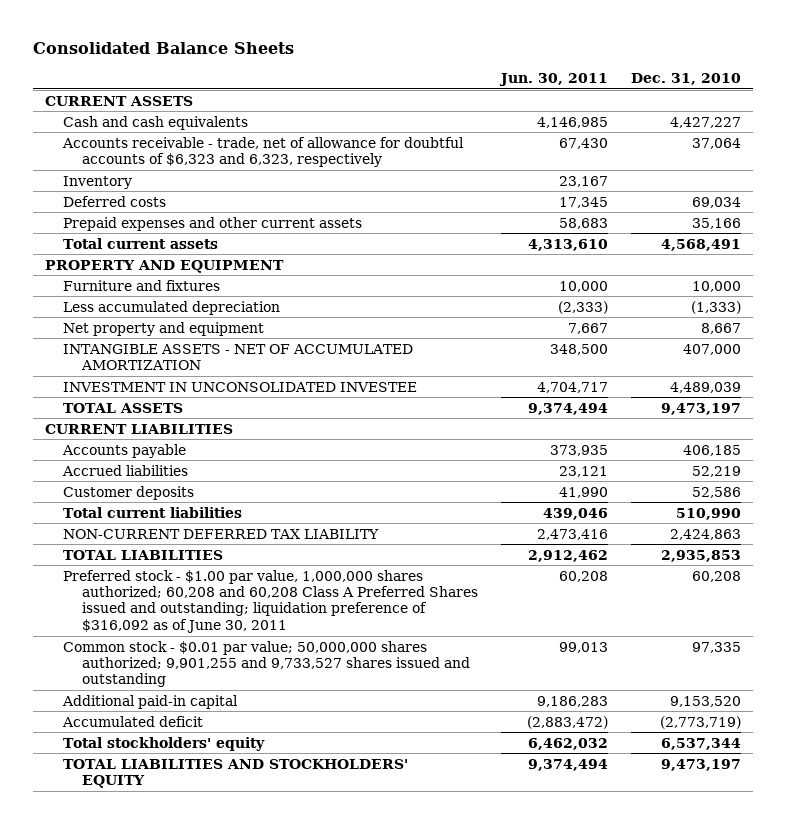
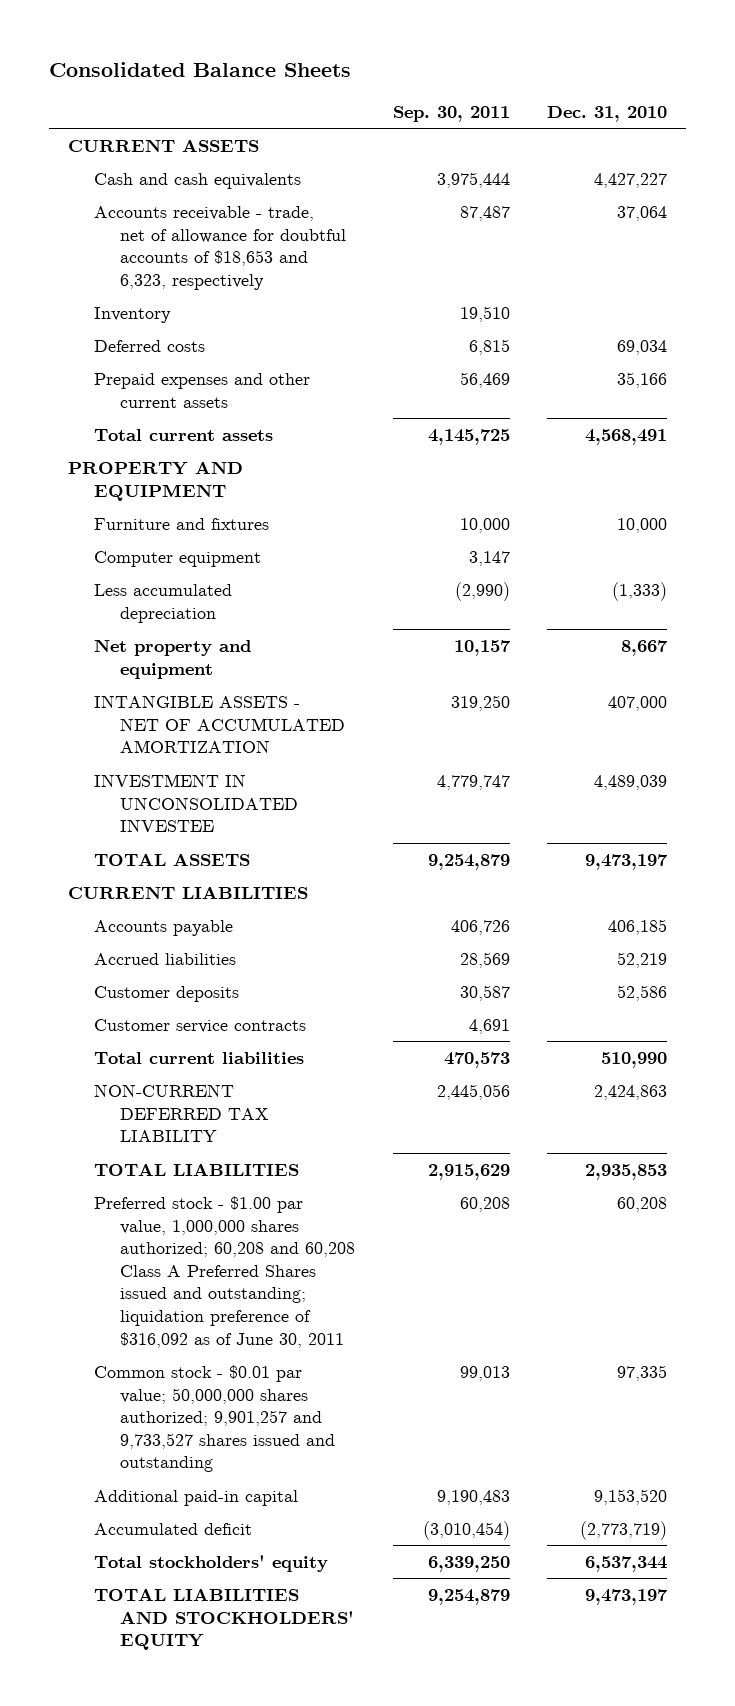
- | Jun. 30, 2011 | Dec. 31, 2010
+ | Sep. 30, 2011 | Dec. 31, 2010
- Accounts receivable - trade, net of allowance for doubtful accounts of $6,323 and 6,323, respectively | 67,430 | 37,064
+ Accounts receivable - trade, net of allowance for doubtful accounts of $18,653 and 6,323, respectively | 87,487 | 37,064
+ Computer equipment | 3,147 |
+ Customer service contracts | 4,691 |
- Common stock - $0.01 par value; 50,000,000 shares authorized; 9,901,255 and 9,733,527 shares issued and outstanding | 99,013 | 97,335
+ Common stock - $0.01 par value; 50,000,000 shares authorized; 9,901,257 and 9,733,527 shares issued and outstanding | 99,013 | 97,335

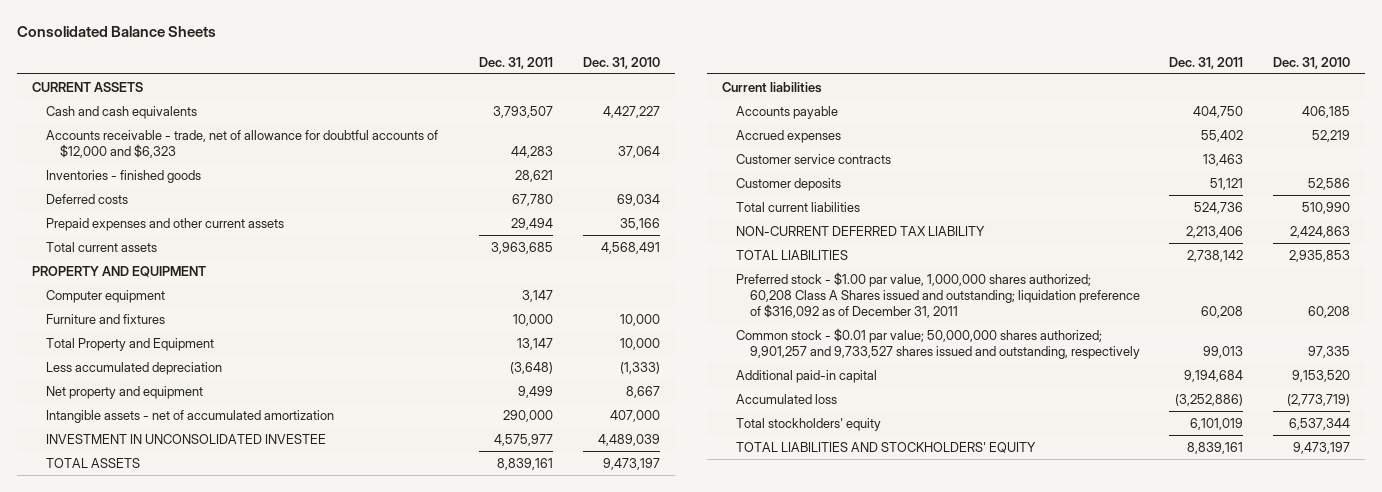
- | Sep. 30, 2011 | Dec. 31, 2010
+ | Dec. 31, 2011 | Dec. 31, 2010
- Accounts receivable - trade, net of allowance for doubtful accounts of $18,653 and 6,323, respectively | 87,487 | 37,064
- Inventory | 19,510 |
+ Accounts receivable - trade, net of allowance for doubtful accounts of $12,000 and $6,323 | 44,283 | 37,064
+ Inventories - finished goods | 28,621 |
moved down: Furniture and fixtures | 10,000 | 10,000
+ Total Property and Equipment | 13,147 | 10,000
- INTANGIBLE ASSETS - NET OF ACCUMULATED AMORTIZATION | 319,250 | 407,000
+ Intangible assets - net of accumulated amortization | 290,000 | 407,000
- CURRENT LIABILITIES
+ Current liabilities
- Accrued liabilities | 28,569 | 52,219
+ Accrued expenses | 55,402 | 52,219
moved down: Customer deposits | 51,121 | 52,586
- Preferred stock - $1.00 par value, 1,000,000 shares authorized; 60,208 and 60,208 Class A Preferred Shares issued and outstanding; liquidation preference of $316,092 as of June 30, 2011 | 60,208 | 60,208
- Common stock - $0.01 par value; 50,000,000 shares authorized; 9,901,257 and 9,733,527 shares issued and outstanding | 99,013 | 97,335
+ Preferred stock - $1.00 par value, 1,000,000 shares authorized; 60,208 Class A Shares issued and outstanding; liquidation preference of $316,092 as of December 31, 2011 | 60,208 | 60,208
+ Common stock - $0.01 par value; 50,000,000 shares authorized; 9,901,257 and 9,733,527 shares issued and outstanding, respectively | 99,013 | 97,335
- Accumulated deficit | (3,010,454) | (2,773,719)
+ Accumulated loss | (3,252,886) | (2,773,719)

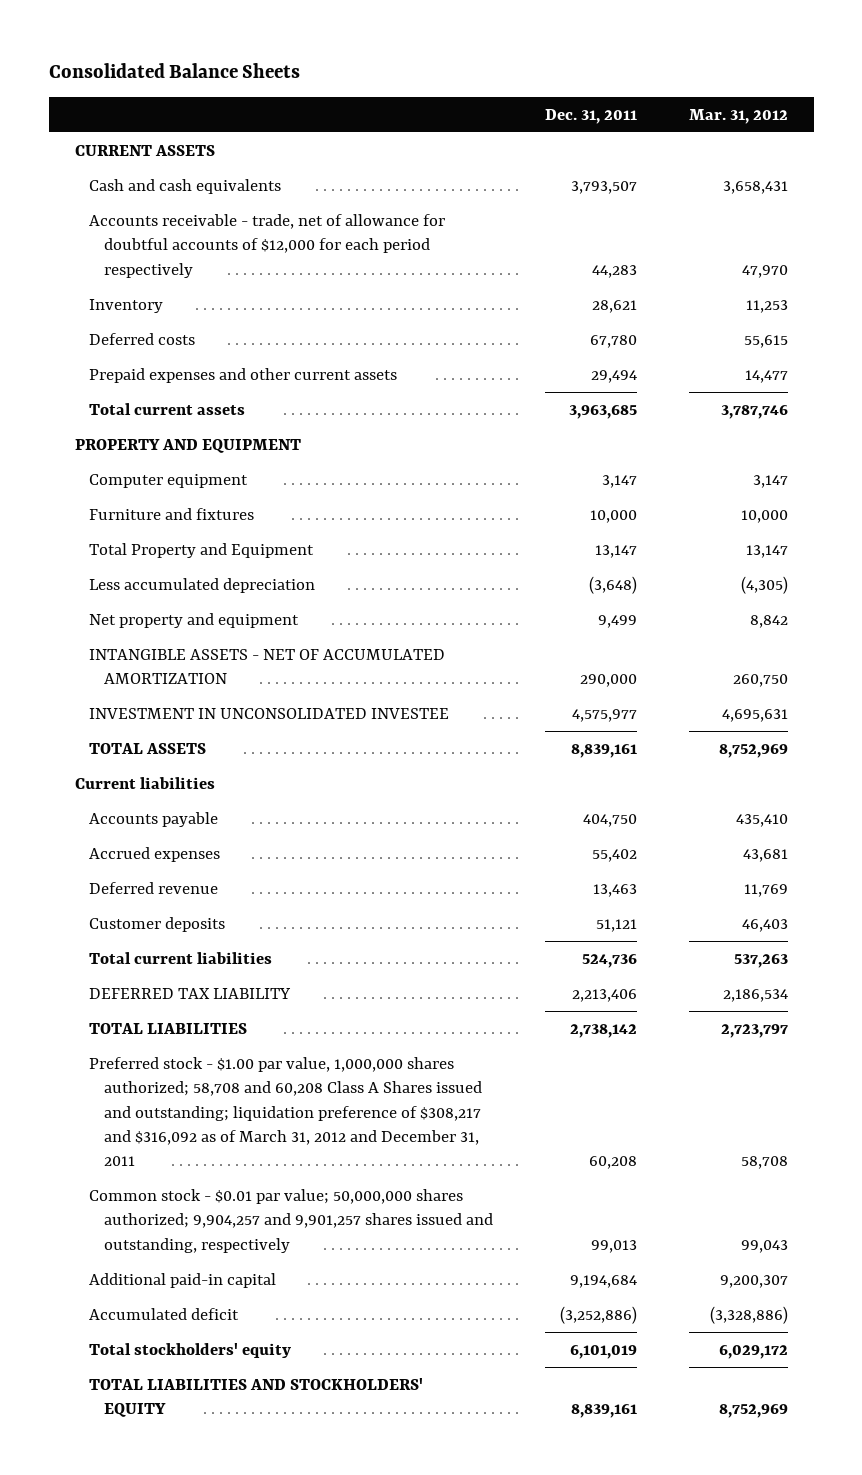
- | Dec. 31, 2011 | Dec. 31, 2010
+ | Dec. 31, 2011 | Mar. 31, 2012
- Accounts receivable - trade, net of allowance for doubtful accounts of $12,000 and $6,323 | 44,283 | 37,064
- Inventories - finished goods | 28,621 |
+ Accounts receivable - trade, net of allowance for doubtful accounts of $12,000 for each period respectively | 44,283 | 47,970
+ Inventory | 28,621 | 11,253
- Intangible assets - net of accumulated amortization | 290,000 | 407,000
+ INTANGIBLE ASSETS - NET OF ACCUMULATED AMORTIZATION | 290,000 | 260,750
- Customer service contracts | 13,463 |
+ Deferred revenue | 13,463 | 11,769
- NON-CURRENT DEFERRED TAX LIABILITY | 2,213,406 | 2,424,863
+ DEFERRED TAX LIABILITY | 2,213,406 | 2,186,534
- Preferred stock - $1.00 par value, 1,000,000 shares authorized; 60,208 Class A Shares issued and outstanding; liquidation preference of $316,092 as of December 31, 2011 | 60,208 | 60,208
- Common stock - $0.01 par value; 50,000,000 shares authorized; 9,901,257 and 9,733,527 shares issued and outstanding, respectively | 99,013 | 97,335
+ Preferred stock - $1.00 par value, 1,000,000 shares authorized; 58,708 and 60,208 Class A Shares issued and outstanding; liquidation preference of $308,217 and $316,092 as of March 31, 2012 and December 31, 2011 | 60,208 | 58,708
+ Common stock - $0.01 par value; 50,000,000 shares authorized; 9,904,257 and 9,901,257 shares issued and outstanding, respectively | 99,013 | 99,043
- Accumulated loss | (3,252,886) | (2,773,719)
+ Accumulated deficit | (3,252,886) | (3,328,886)

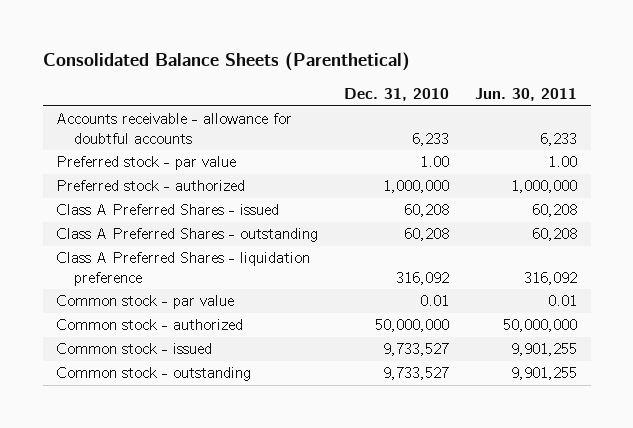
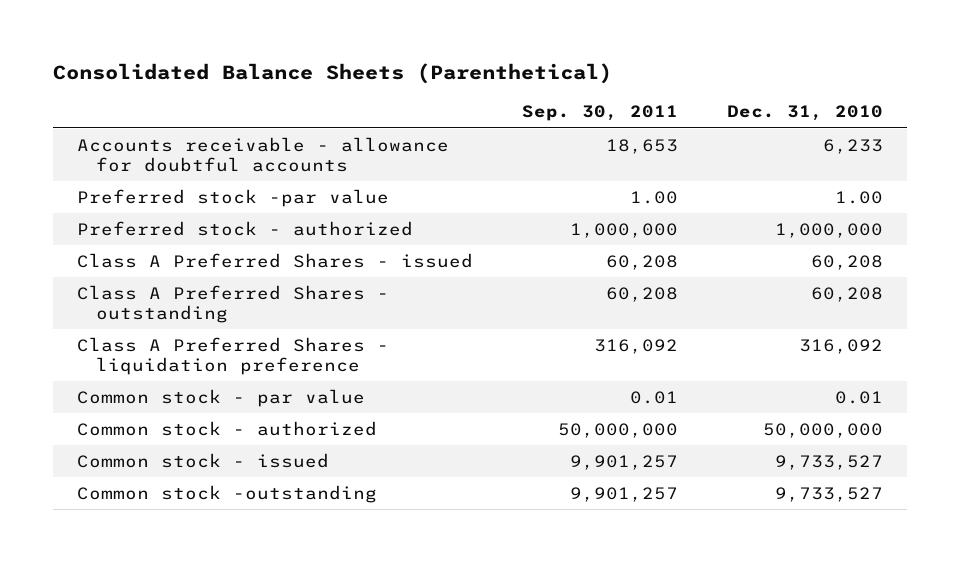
- | Dec. 31, 2010 | Jun. 30, 2011
+ | Sep. 30, 2011 | Dec. 31, 2010
- Preferred stock - par value | 1.00 | 1.00
+ Preferred stock -par value | 1.00 | 1.00
- Common stock - outstanding | 9,733,527 | 9,901,255
+ Common stock -outstanding | 9,901,257 | 9,733,527

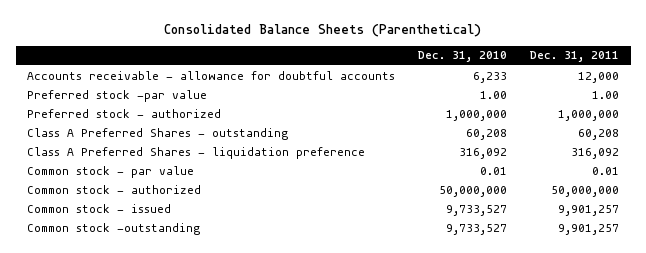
- | Sep. 30, 2011 | Dec. 31, 2010
+ | Dec. 31, 2010 | Dec. 31, 2011
- Class A Preferred Shares - issued | 60,208 | 60,208

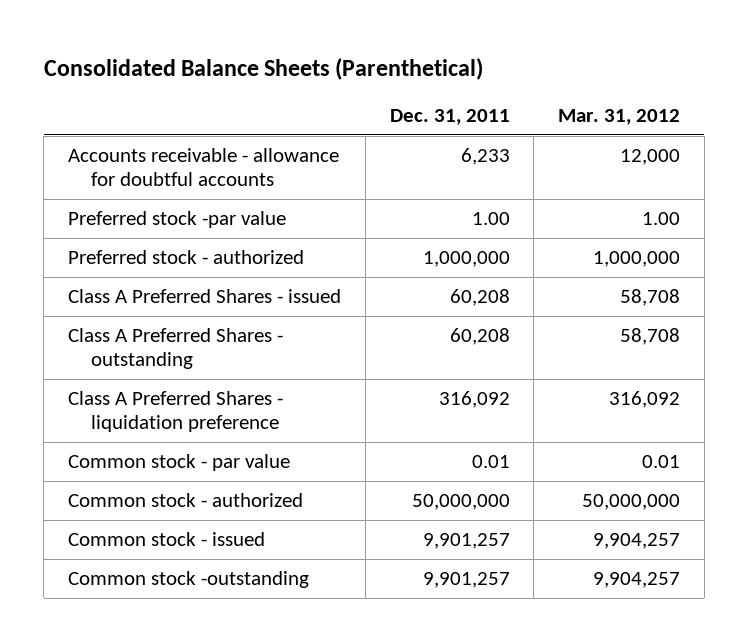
- | Dec. 31, 2010 | Dec. 31, 2011
+ | Dec. 31, 2011 | Mar. 31, 2012
- Accounts receivable - allowance for doubtful accounts | 6,233 | 12,000
+ Accounts receivable - allowance for doubtful accounts | 6,233 | 12,000
+ Class A Preferred Shares - issued | 60,208 | 58,708

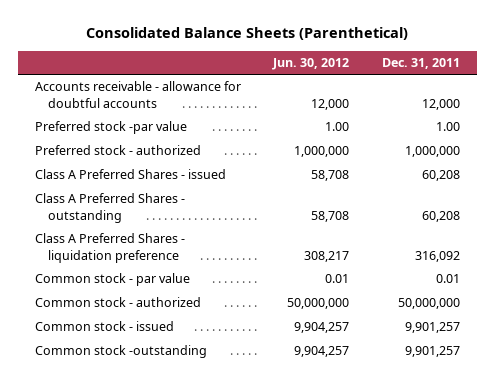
- | Dec. 31, 2011 | Mar. 31, 2012
+ | Jun. 30, 2012 | Dec. 31, 2011
- Accounts receivable - allowance for doubtful accounts | 6,233 | 12,000
+ Accounts receivable - allowance for doubtful accounts | 12,000 | 12,000

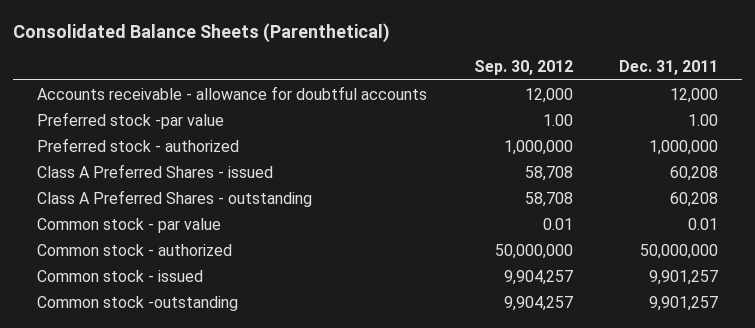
- | Jun. 30, 2012 | Dec. 31, 2011
+ | Sep. 30, 2012 | Dec. 31, 2011
- Class A Preferred Shares - liquidation preference | 308,217 | 316,092

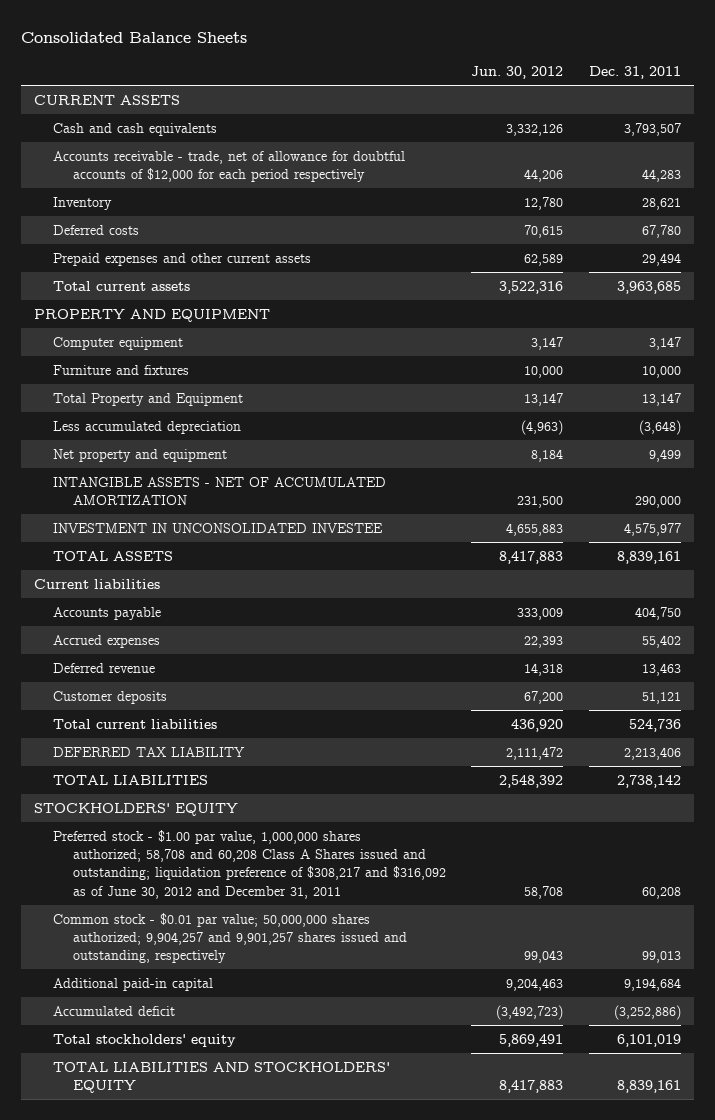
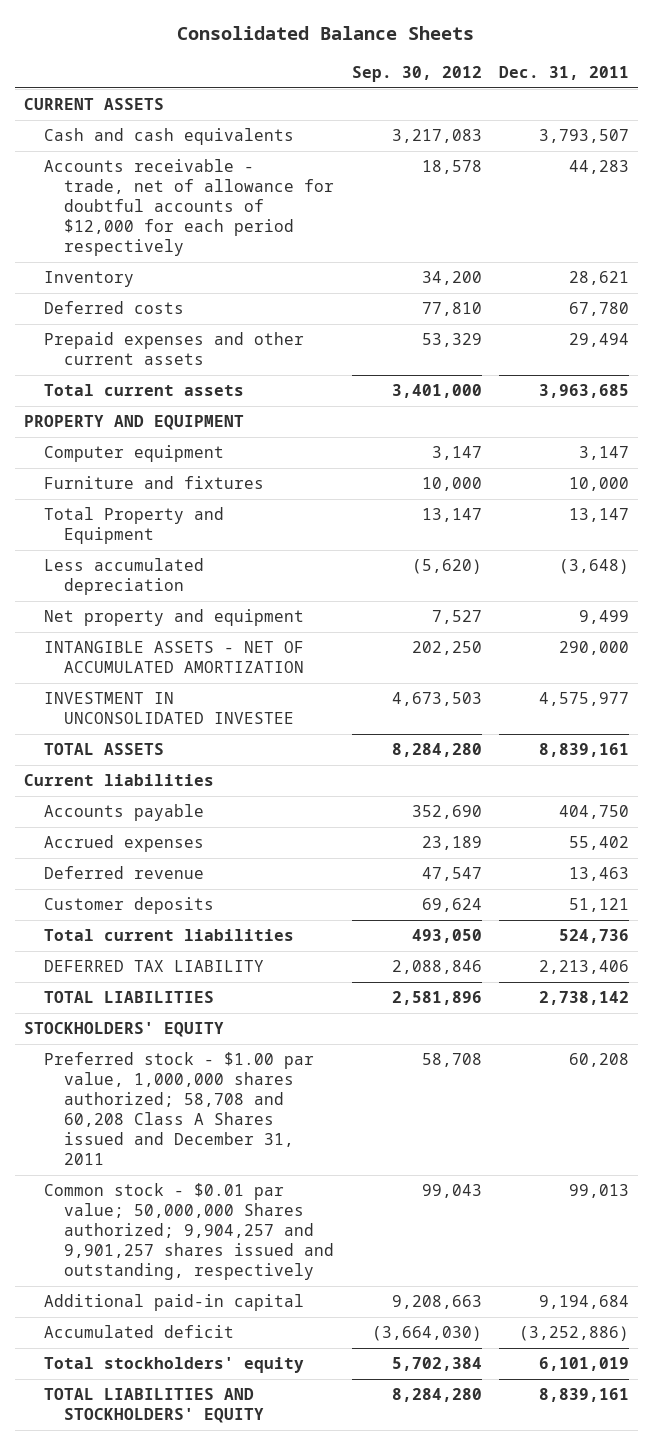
- | Jun. 30, 2012 | Dec. 31, 2011
+ | Sep. 30, 2012 | Dec. 31, 2011
- Preferred stock - $1.00 par value, 1,000,000 shares authorized; 58,708 and 60,208 Class A Shares issued and outstanding; liquidation preference of $308,217 and $316,092 as of June 30, 2012 and December 31, 2011 | 58,708 | 60,208
- Common stock - $0.01 par value; 50,000,000 shares authorized; 9,904,257 and 9,901,257 shares issued and outstanding, respectively | 99,043 | 99,013
+ Preferred stock - $1.00 par value, 1,000,000 shares authorized; 58,708 and 60,208 Class A Shares issued and December 31, 2011 | 58,708 | 60,208
+ Common stock - $0.01 par value; 50,000,000 Shares authorized; 9,904,257 and 9,901,257 shares issued and outstanding, respectively | 99,043 | 99,013

